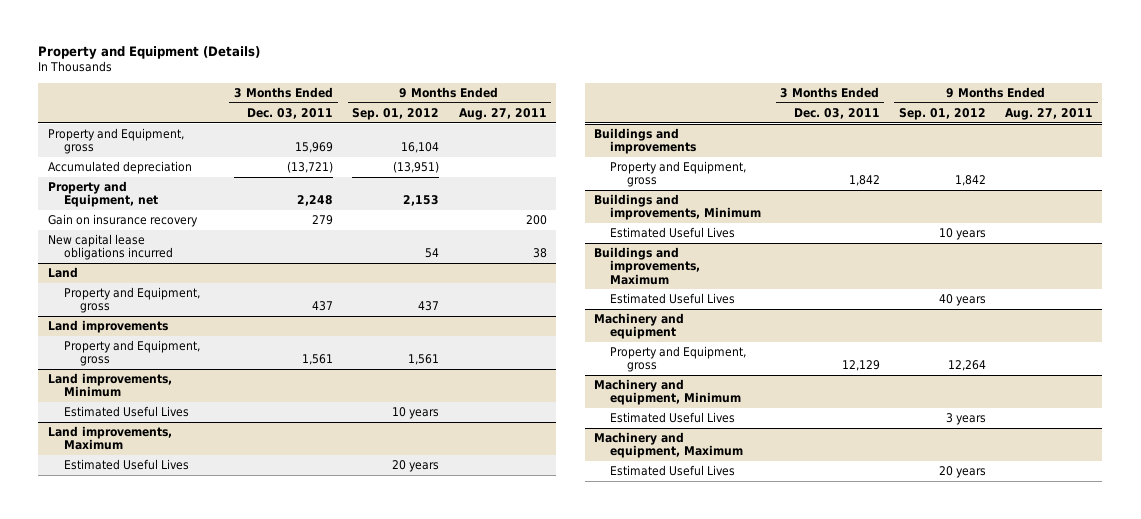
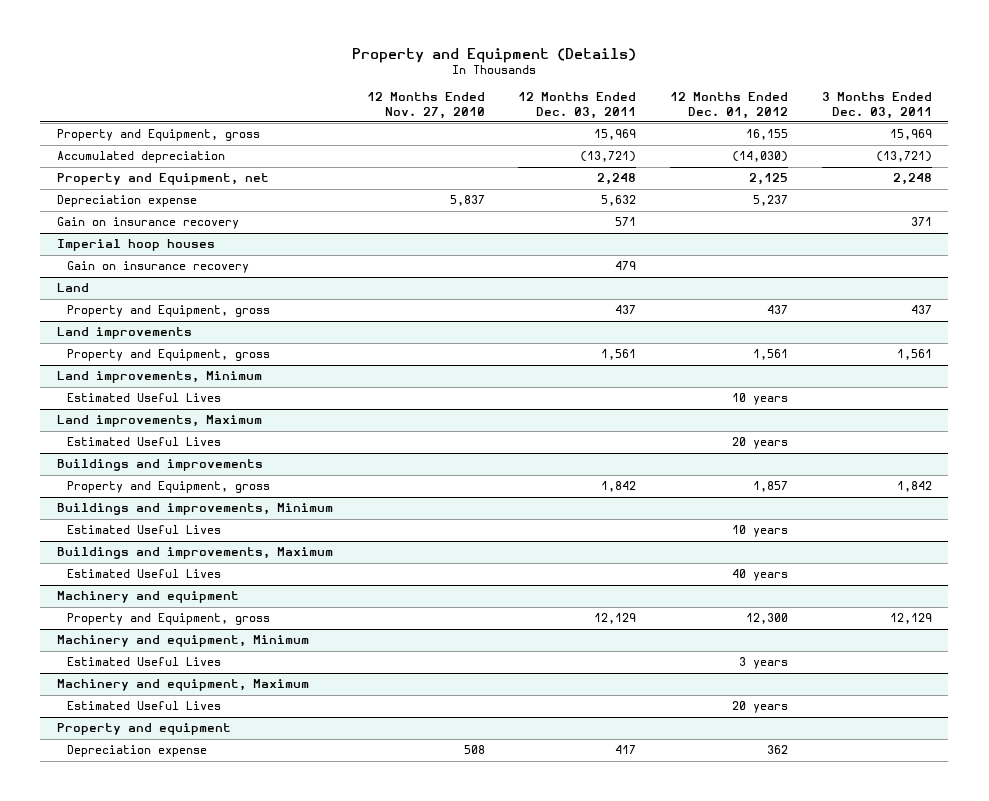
- | 3 Months Ended Dec. 03, 2011 | 9 Months Ended Sep. 01, 2012 | 9 Months Ended Aug. 27, 2011
+ | 12 Months Ended Nov. 27, 2010 | 12 Months Ended Dec. 03, 2011 | 12 Months Ended Dec. 01, 2012 | 3 Months Ended Dec. 03, 2011
- Gain on insurance recovery | 279 | | 200
- New capital lease obligations incurred | | 54 | 38
+ Depreciation expense | 5,837 | 5,632 | 5,237 |
+ Gain on insurance recovery | | 571 | | 371
+ Imperial hoop houses
+ Gain on insurance recovery | | 479 | |
+ Property and equipment
+ Depreciation expense | 508 | 417 | 362 |

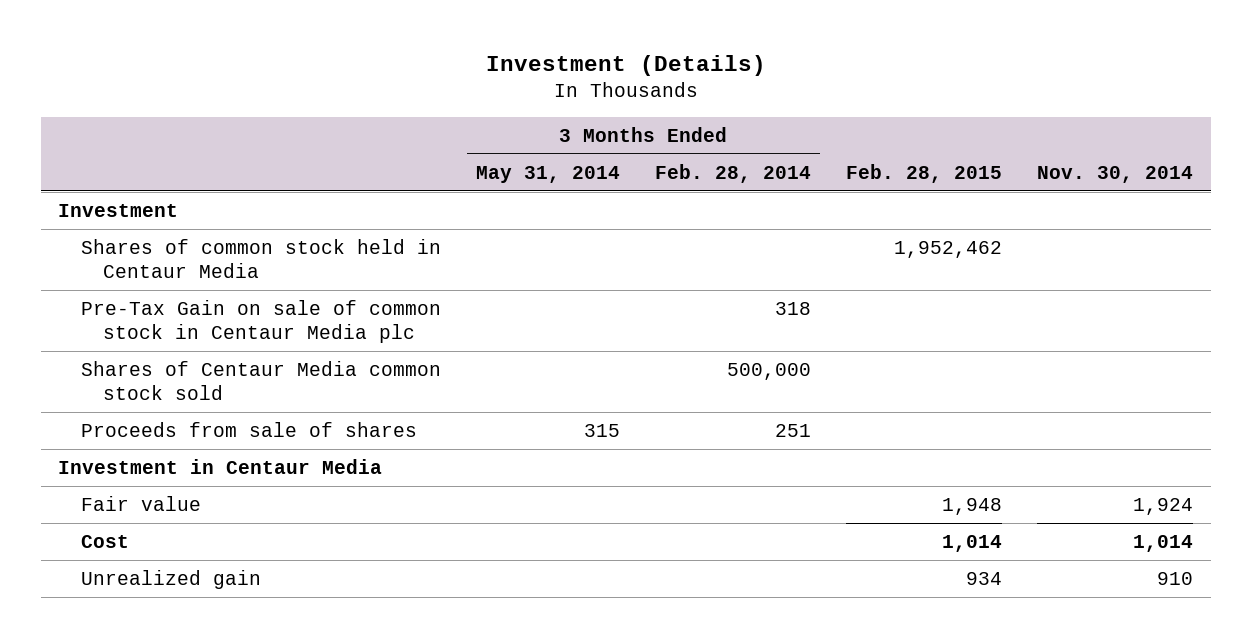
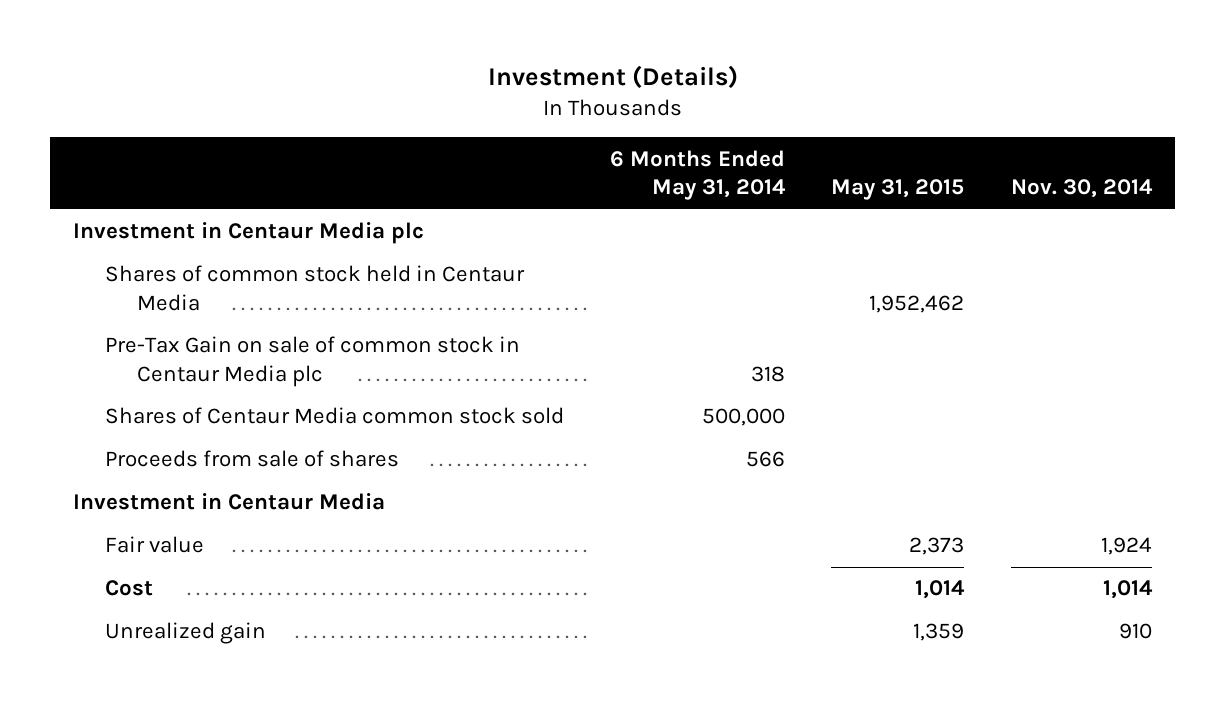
- | 3 Months Ended May 31, 2014 | 3 Months Ended Feb. 28, 2014 | Feb. 28, 2015 | Nov. 30, 2014
+ | 6 Months Ended May 31, 2014 | May 31, 2015 | Nov. 30, 2014
- Investment
+ Investment in Centaur Media plc

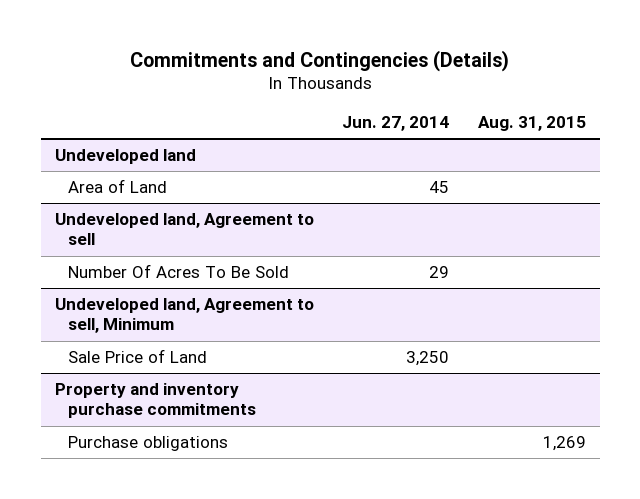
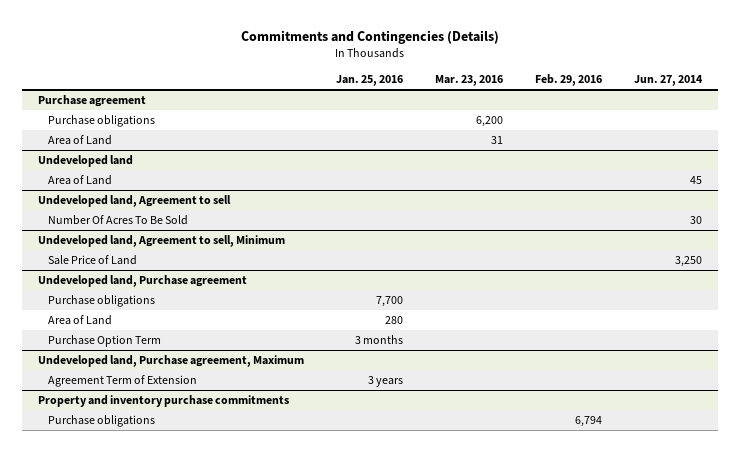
- | Jun. 27, 2014 | Aug. 31, 2015
+ | Jan. 25, 2016 | Mar. 23, 2016 | Feb. 29, 2016 | Jun. 27, 2014
+ Purchase agreement
+ Purchase obligations | | 6,200 | |
+ Area of Land | | 31 | |
@ Undeveloped land, Agreement to sell
- Number Of Acres To Be Sold | 29 |
+ Number Of Acres To Be Sold | | | | 30
+ Undeveloped land, Purchase agreement
+ Purchase obligations | 7,700 | | |
+ Area of Land | 280 | | |
+ Purchase Option Term | 3 months | | |
+ Undeveloped land, Purchase agreement, Maximum
+ Agreement Term of Extension | 3 years | | |

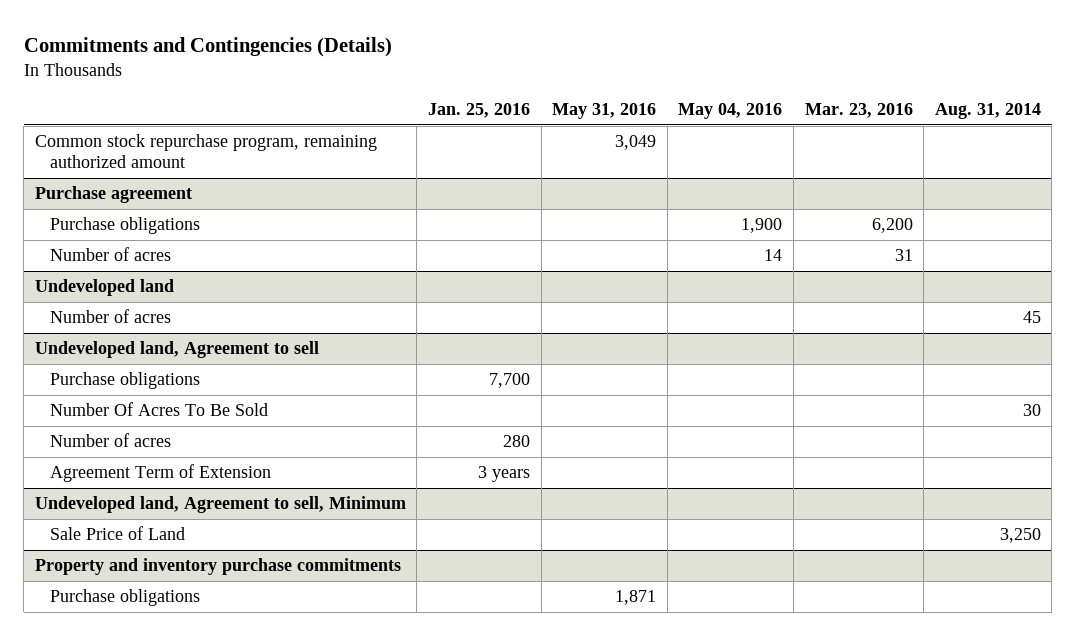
- | Jan. 25, 2016 | Mar. 23, 2016 | Feb. 29, 2016 | Jun. 27, 2014
+ | Jan. 25, 2016 | May 31, 2016 | May 04, 2016 | Mar. 23, 2016 | Aug. 31, 2014
+ Common stock repurchase program, remaining authorized amount | | 3,049 | | |
@ Purchase agreement
- Area of Land | | 31 | |
+ Number of acres | | | 14 | 31 |
@ Undeveloped land
- Area of Land | | | | 45
+ Number of acres | | | | | 45
@ Undeveloped land, Agreement to sell
+ Purchase obligations | 7,700 | | | |
+ Number of acres | 280 | | | |
+ Agreement Term of Extension | 3 years | | | |
- Undeveloped land, Purchase agreement
- Purchase obligations | 7,700 | | |
- Area of Land | 280 | | |
- Purchase Option Term | 3 months | | |
- Undeveloped land, Purchase agreement, Maximum
- Agreement Term of Extension | 3 years | | |

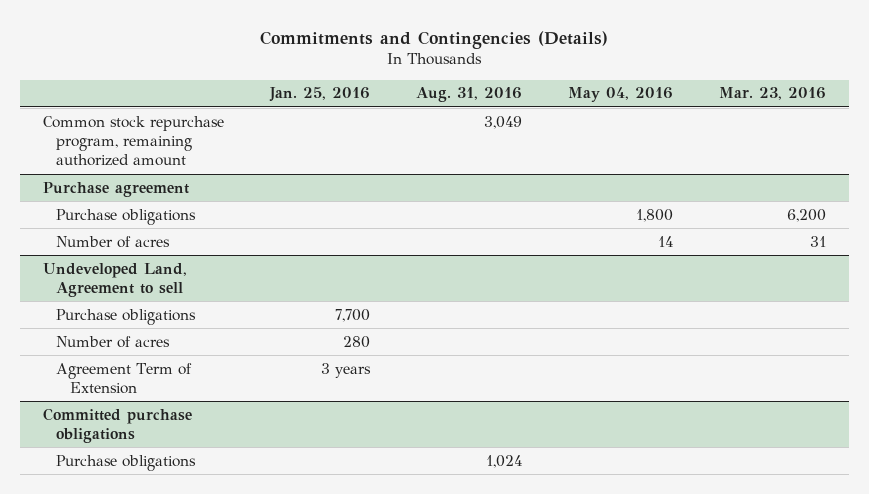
- | Jan. 25, 2016 | May 31, 2016 | May 04, 2016 | Mar. 23, 2016 | Aug. 31, 2014
+ | Jan. 25, 2016 | Aug. 31, 2016 | May 04, 2016 | Mar. 23, 2016
@ Purchase agreement
- Purchase obligations | | | 1,900 | 6,200 |
+ Purchase obligations | | | 1,800 | 6,200
- Undeveloped land
- Number of acres | | | | | 45
- Undeveloped land, Agreement to sell
+ Undeveloped Land, Agreement to sell
- Number Of Acres To Be Sold | | | | | 30
- Undeveloped land, Agreement to sell, Minimum
- Sale Price of Land | | | | | 3,250
- Property and inventory purchase commitments
- Purchase obligations | | 1,871 | | |
+ Committed purchase obligations
+ Purchase obligations | | 1,024 | |

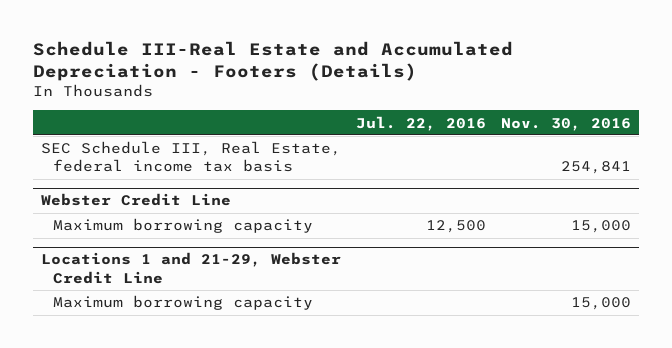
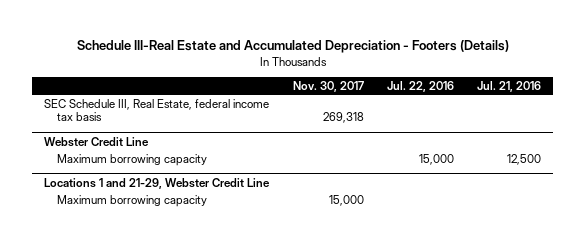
- | Jul. 22, 2016 | Nov. 30, 2016
+ | Nov. 30, 2017 | Jul. 22, 2016 | Jul. 21, 2016
@ Webster Credit Line
- Maximum borrowing capacity | 12,500 | 15,000
+ Maximum borrowing capacity | | 15,000 | 12,500

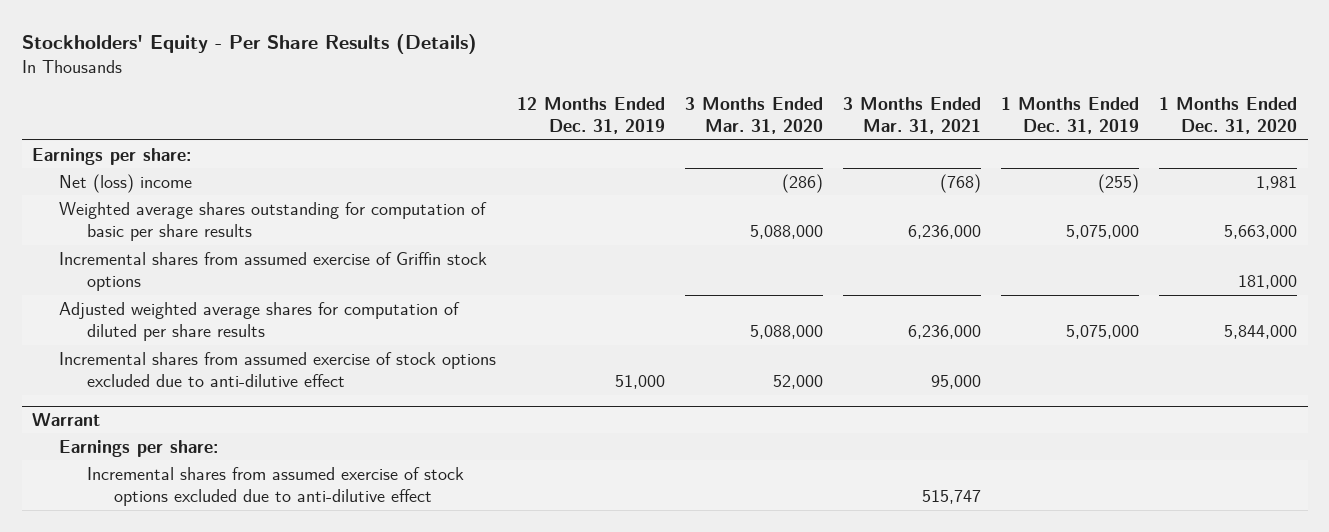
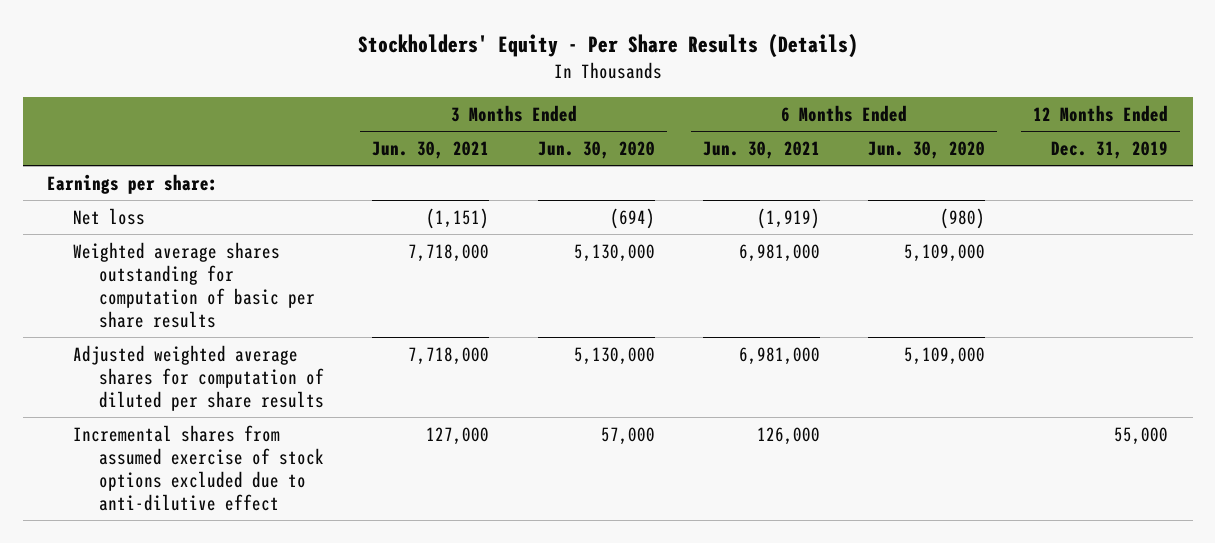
- | 12 Months Ended Dec. 31, 2019 | 3 Months Ended Mar. 31, 2020 | 3 Months Ended Mar. 31, 2021 | 1 Months Ended Dec. 31, 2019 | 1 Months Ended Dec. 31, 2020
+ | 3 Months Ended Jun. 30, 2021 | 3 Months Ended Jun. 30, 2020 | 6 Months Ended Jun. 30, 2021 | 6 Months Ended Jun. 30, 2020 | 12 Months Ended Dec. 31, 2019
- Net (loss) income | | (286) | (768) | (255) | 1,981
+ Net loss | (1,151) | (694) | (1,919) | (980) |
- Incremental shares from assumed exercise of Griffin stock options | | | | | 181,000
- Incremental shares from assumed exercise of stock options excluded due to anti-dilutive effect | 51,000 | 52,000 | 95,000 | |
- Warrant
- Earnings per share:
- Incremental shares from assumed exercise of stock options excluded due to anti-dilutive effect | | | 515,747 | |
+ Incremental shares from assumed exercise of stock options excluded due to anti-dilutive effect | 127,000 | 57,000 | 126,000 | | 55,000

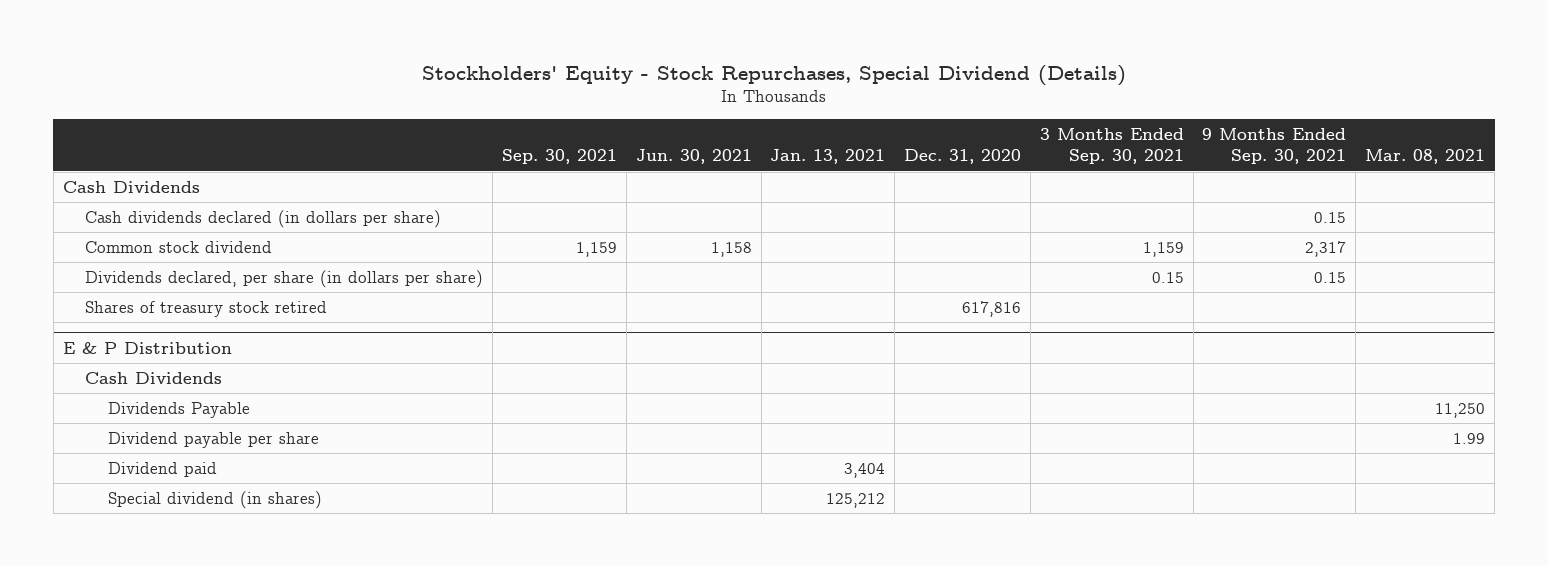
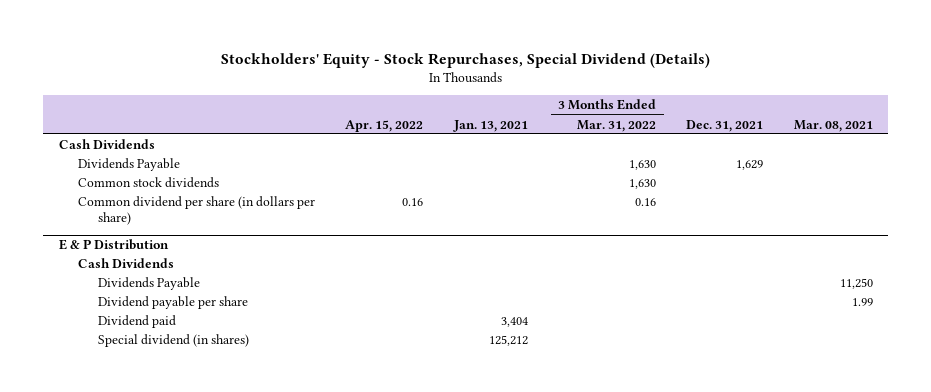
- | Sep. 30, 2021 | Jun. 30, 2021 | Jan. 13, 2021 | Dec. 31, 2020 | 3 Months Ended Sep. 30, 2021 | 9 Months Ended Sep. 30, 2021 | Mar. 08, 2021
+ | Apr. 15, 2022 | Jan. 13, 2021 | 3 Months Ended Mar. 31, 2022 | Dec. 31, 2021 | Mar. 08, 2021
- Cash dividends declared (in dollars per share) | | | | | | 0.15 |
- Common stock dividend | 1,159 | 1,158 | | | 1,159 | 2,317 |
- Dividends declared, per share (in dollars per share) | | | | | 0.15 | 0.15 |
- Shares of treasury stock retired | | | | 617,816 | | |
+ Dividends Payable | | | 1,630 | 1,629 |
+ Common stock dividends | | | 1,630 | |
+ Common dividend per share (in dollars per share) | 0.16 | | 0.16 | |

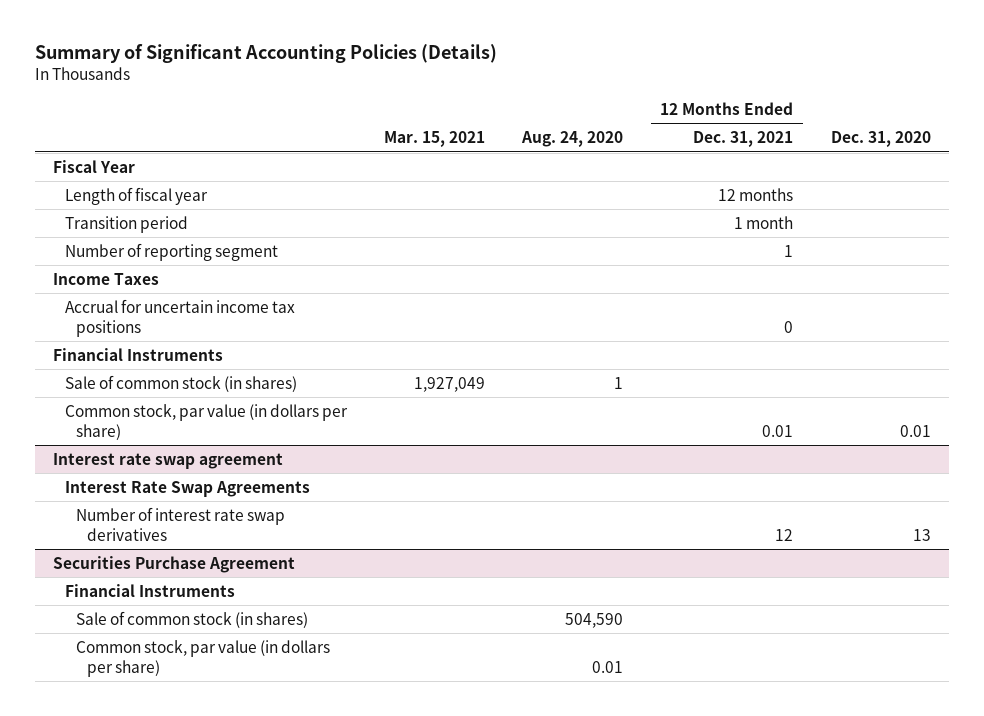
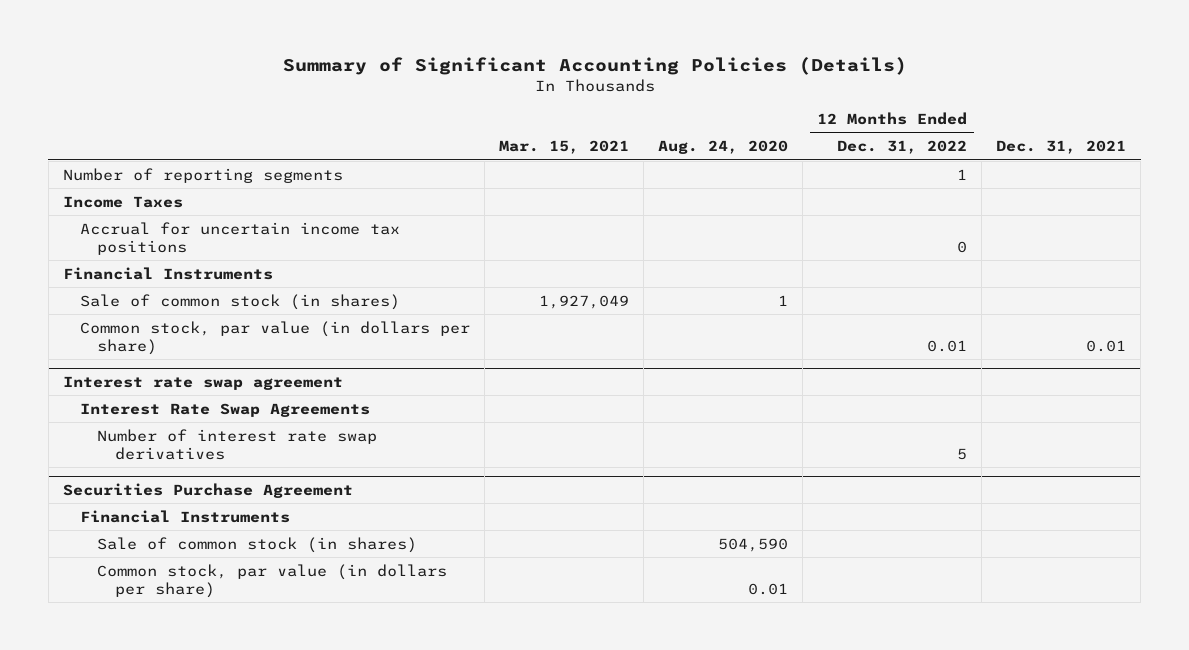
- | Mar. 15, 2021 | Aug. 24, 2020 | 12 Months Ended Dec. 31, 2021 | Dec. 31, 2020
+ | Mar. 15, 2021 | Aug. 24, 2020 | 12 Months Ended Dec. 31, 2022 | Dec. 31, 2021
- Fiscal Year
- Length of fiscal year | | | 12 months |
- Transition period | | | 1 month |
- Number of reporting segment | | | 1 |
+ Number of reporting segments | | | 1 |

